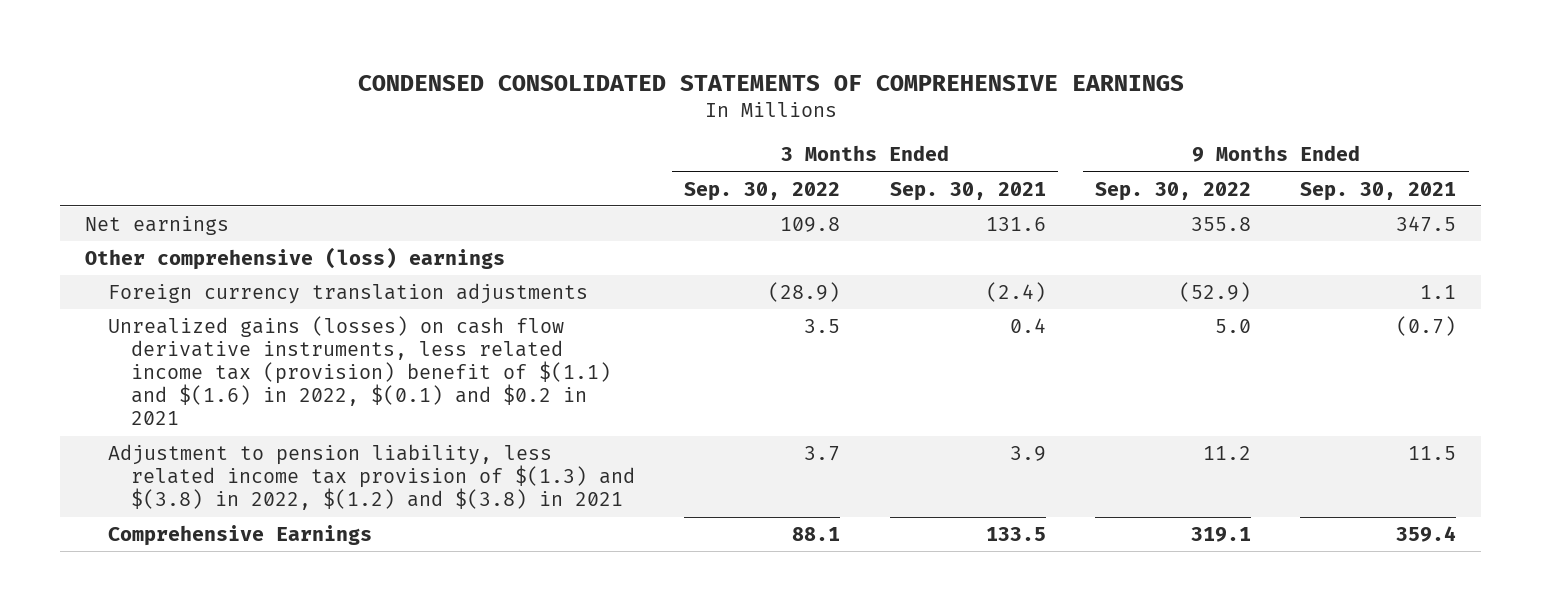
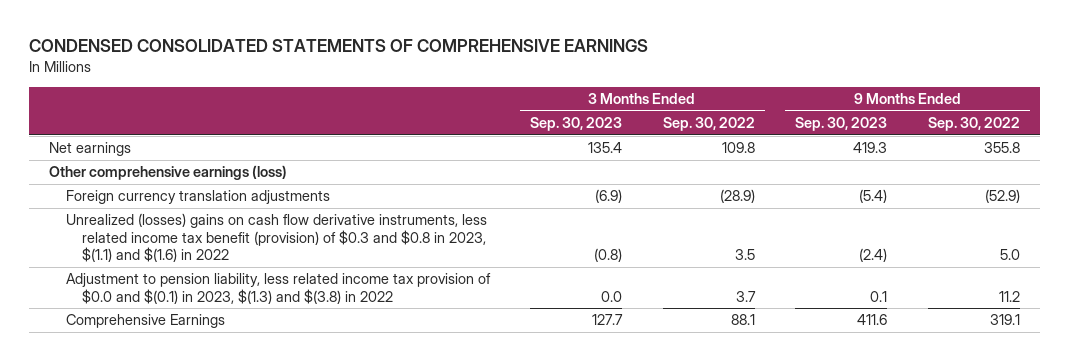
- | 3 Months Ended Sep. 30, 2022 | 3 Months Ended Sep. 30, 2021 | 9 Months Ended Sep. 30, 2022 | 9 Months Ended Sep. 30, 2021
+ | 3 Months Ended Sep. 30, 2023 | 3 Months Ended Sep. 30, 2022 | 9 Months Ended Sep. 30, 2023 | 9 Months Ended Sep. 30, 2022
- Other comprehensive (loss) earnings
+ Other comprehensive earnings (loss)
- Unrealized gains (losses) on cash flow derivative instruments, less related income tax (provision) benefit of $(1.1) and $(1.6) in 2022, $(0.1) and $0.2 in 2021 | 3.5 | 0.4 | 5.0 | (0.7)
- Adjustment to pension liability, less related income tax provision of $(1.3) and $(3.8) in 2022, $(1.2) and $(3.8) in 2021 | 3.7 | 3.9 | 11.2 | 11.5
+ Unrealized (losses) gains on cash flow derivative instruments, less related income tax benefit (provision) of $0.3 and $0.8 in 2023, $(1.1) and $(1.6) in 2022 | (0.8) | 3.5 | (2.4) | 5.0
+ Adjustment to pension liability, less related income tax provision of $0.0 and $(0.1) in 2023, $(1.3) and $(3.8) in 2022 | 0.0 | 3.7 | 0.1 | 11.2

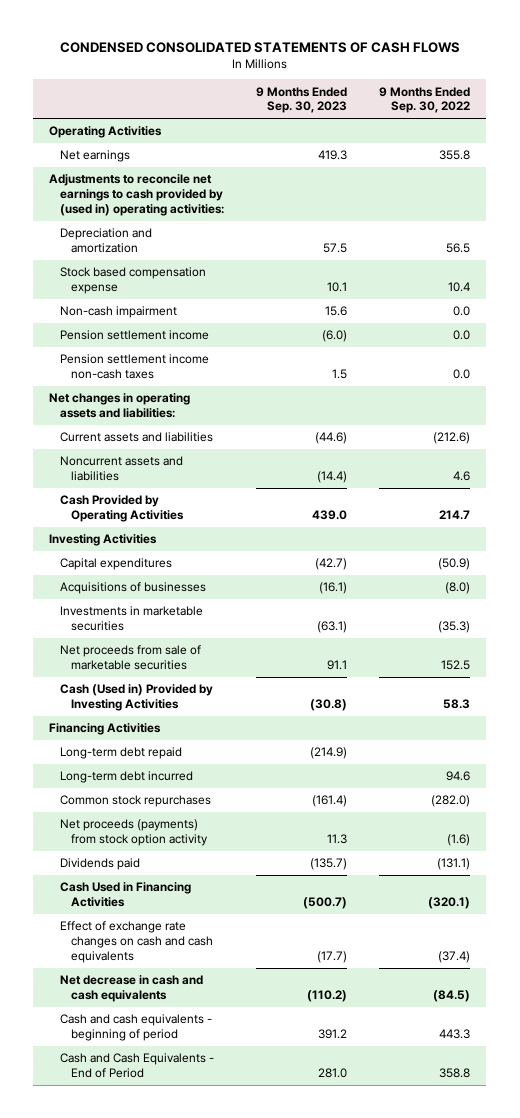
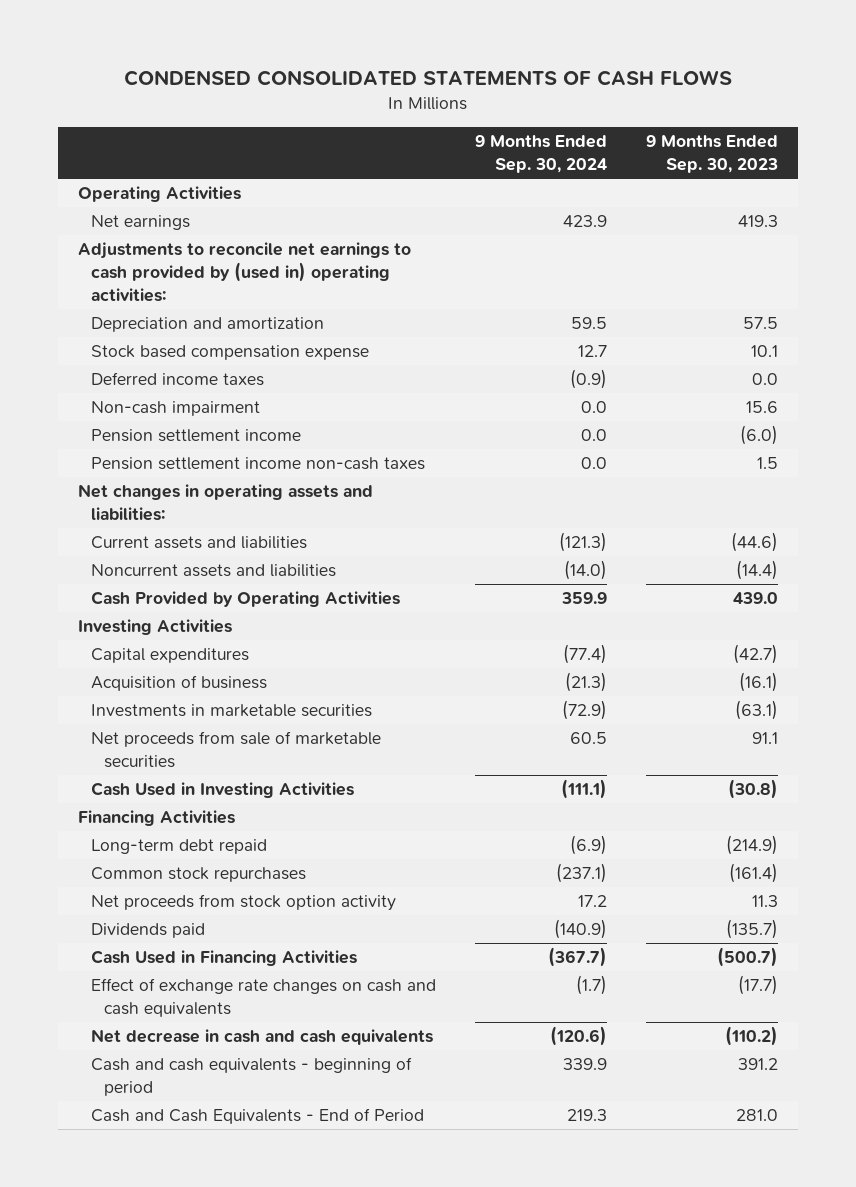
- | 9 Months Ended Sep. 30, 2023 | 9 Months Ended Sep. 30, 2022
+ | 9 Months Ended Sep. 30, 2024 | 9 Months Ended Sep. 30, 2023
+ Deferred income taxes | (0.9) | 0.0
- Acquisitions of businesses | (16.1) | (8.0)
+ Acquisition of business | (21.3) | (16.1)
- Cash (Used in) Provided by Investing Activities | (30.8) | 58.3
+ Cash Used in Investing Activities | (111.1) | (30.8)
- Long-term debt incurred | | 94.6
- Net proceeds (payments) from stock option activity | 11.3 | (1.6)
+ Net proceeds from stock option activity | 17.2 | 11.3

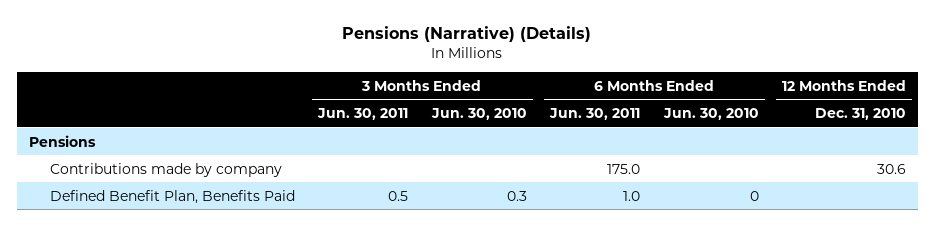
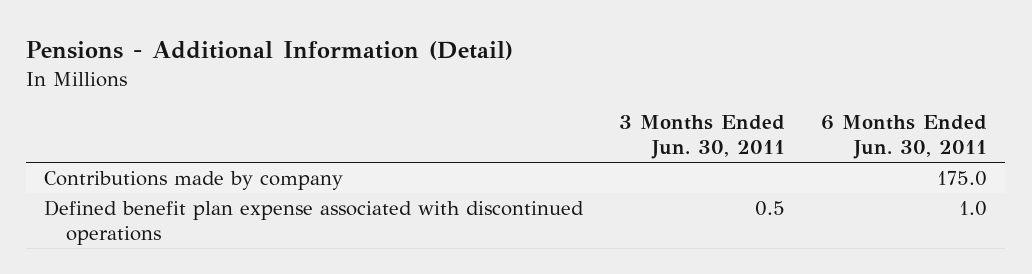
- Pensions (Narrative) (Details)
+ Pensions - Additional Information (Detail)
- | 3 Months Ended Jun. 30, 2011 | 3 Months Ended Jun. 30, 2010 | 6 Months Ended Jun. 30, 2011 | 6 Months Ended Jun. 30, 2010 | 12 Months Ended Dec. 31, 2010
+ | 3 Months Ended Jun. 30, 2011 | 6 Months Ended Jun. 30, 2011
- Pensions
- Defined Benefit Plan, Benefits Paid | 0.5 | 0.3 | 1.0 | 0 |
+ Defined benefit plan expense associated with discontinued operations | 0.5 | 1.0

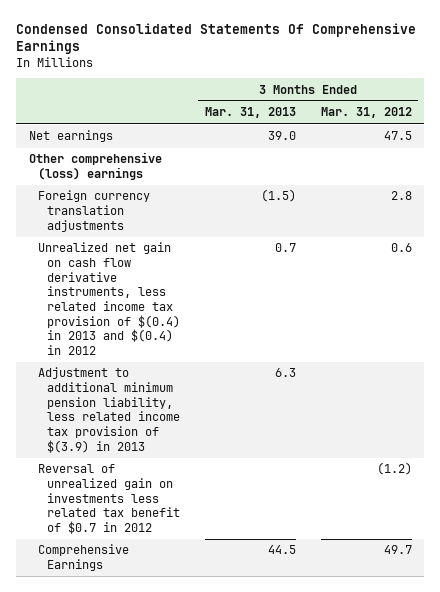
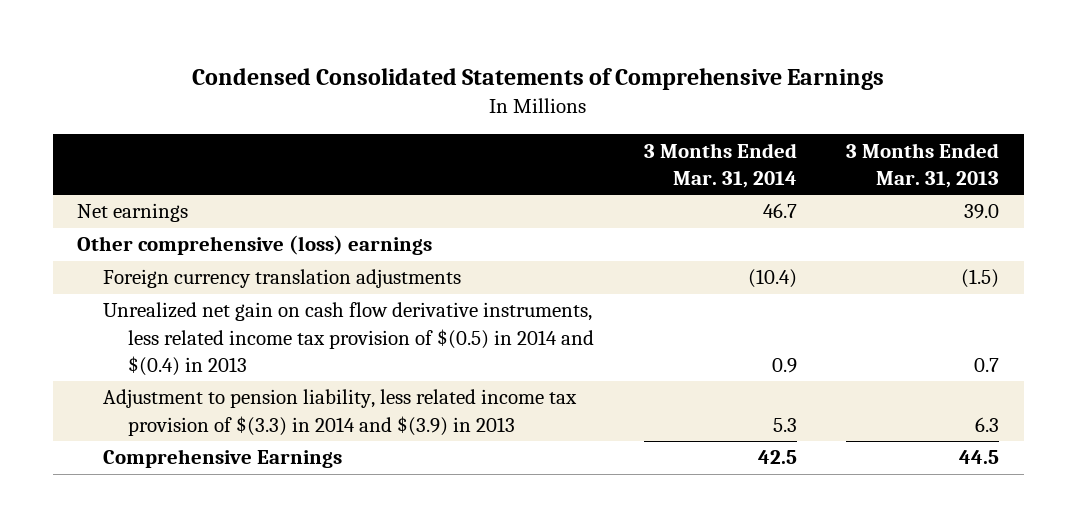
- Condensed Consolidated Statements Of Comprehensive Earnings
+ Condensed Consolidated Statements of Comprehensive Earnings
- | 3 Months Ended Mar. 31, 2013 | 3 Months Ended Mar. 31, 2012
+ | 3 Months Ended Mar. 31, 2014 | 3 Months Ended Mar. 31, 2013
- Unrealized net gain on cash flow derivative instruments, less related income tax provision of $(0.4) in 2013 and $(0.4) in 2012 | 0.7 | 0.6
- Adjustment to additional minimum pension liability, less related income tax provision of $(3.9) in 2013 | 6.3 |
- Reversal of unrealized gain on investments less related tax benefit of $0.7 in 2012 | | (1.2)
+ Unrealized net gain on cash flow derivative instruments, less related income tax provision of $(0.5) in 2014 and $(0.4) in 2013 | 0.9 | 0.7
+ Adjustment to pension liability, less related income tax provision of $(3.3) in 2014 and $(3.9) in 2013 | 5.3 | 6.3

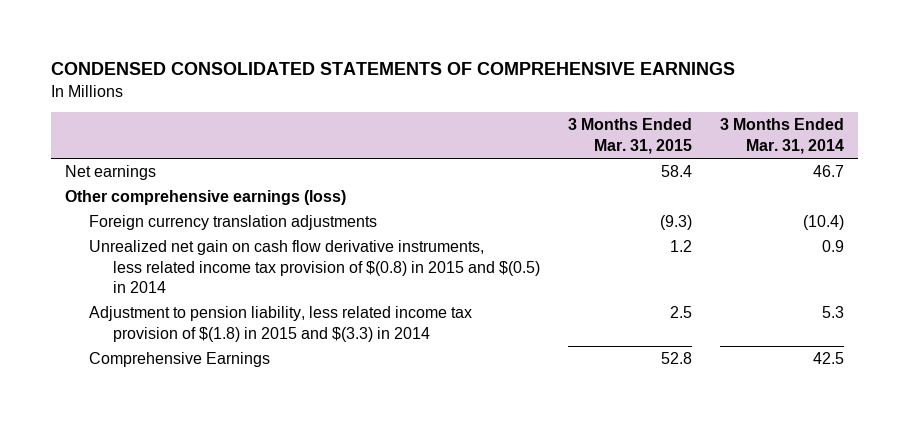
- Condensed Consolidated Statements of Comprehensive Earnings
+ CONDENSED CONSOLIDATED STATEMENTS OF COMPREHENSIVE EARNINGS
- | 3 Months Ended Mar. 31, 2014 | 3 Months Ended Mar. 31, 2013
+ | 3 Months Ended Mar. 31, 2015 | 3 Months Ended Mar. 31, 2014
- Other comprehensive (loss) earnings
+ Other comprehensive earnings (loss)
- Unrealized net gain on cash flow derivative instruments, less related income tax provision of $(0.5) in 2014 and $(0.4) in 2013 | 0.9 | 0.7
- Adjustment to pension liability, less related income tax provision of $(3.3) in 2014 and $(3.9) in 2013 | 5.3 | 6.3
+ Unrealized net gain on cash flow derivative instruments, less related income tax provision of $(0.8) in 2015 and $(0.5) in 2014 | 1.2 | 0.9
+ Adjustment to pension liability, less related income tax provision of $(1.8) in 2015 and $(3.3) in 2014 | 2.5 | 5.3

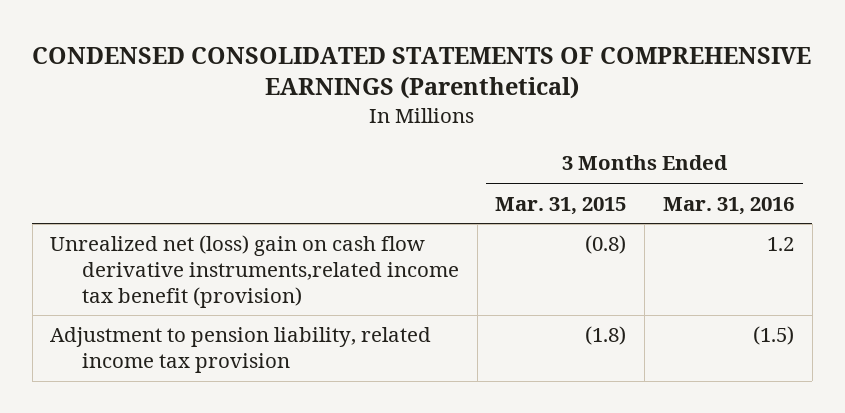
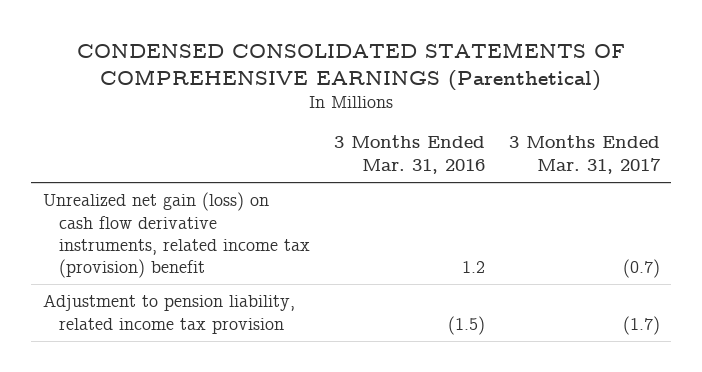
- | 3 Months Ended Mar. 31, 2015 | 3 Months Ended Mar. 31, 2016
+ | 3 Months Ended Mar. 31, 2016 | 3 Months Ended Mar. 31, 2017
- Unrealized net (loss) gain on cash flow derivative instruments,related income tax benefit (provision) | (0.8) | 1.2
+ Unrealized net gain (loss) on cash flow derivative instruments, related income tax (provision) benefit | 1.2 | (0.7)

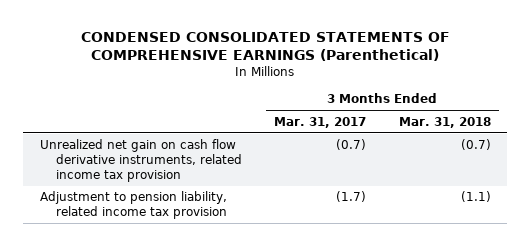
- | 3 Months Ended Mar. 31, 2016 | 3 Months Ended Mar. 31, 2017
+ | 3 Months Ended Mar. 31, 2017 | 3 Months Ended Mar. 31, 2018
- Unrealized net gain (loss) on cash flow derivative instruments, related income tax (provision) benefit | 1.2 | (0.7)
+ Unrealized net gain on cash flow derivative instruments, related income tax provision | (0.7) | (0.7)

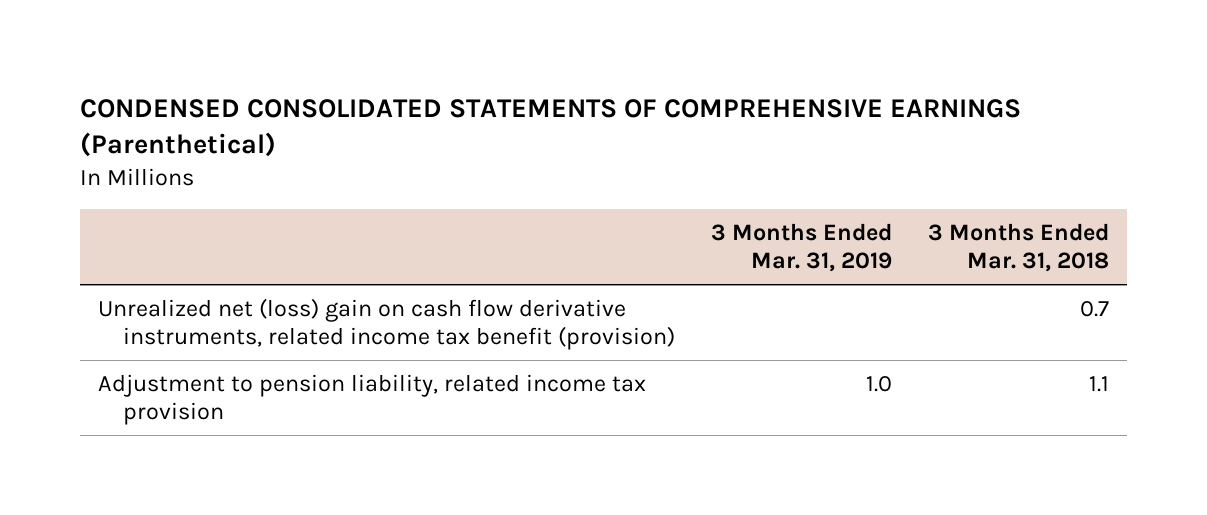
- | 3 Months Ended Mar. 31, 2017 | 3 Months Ended Mar. 31, 2018
+ | 3 Months Ended Mar. 31, 2019 | 3 Months Ended Mar. 31, 2018
- Unrealized net gain on cash flow derivative instruments, related income tax provision | (0.7) | (0.7)
- Adjustment to pension liability, related income tax provision | (1.7) | (1.1)
+ Unrealized net (loss) gain on cash flow derivative instruments, related income tax benefit (provision) | | 0.7
+ Adjustment to pension liability, related income tax provision | 1.0 | 1.1

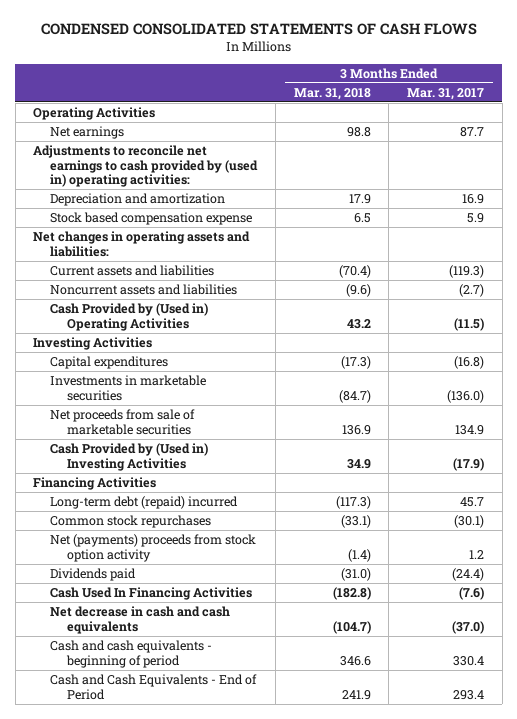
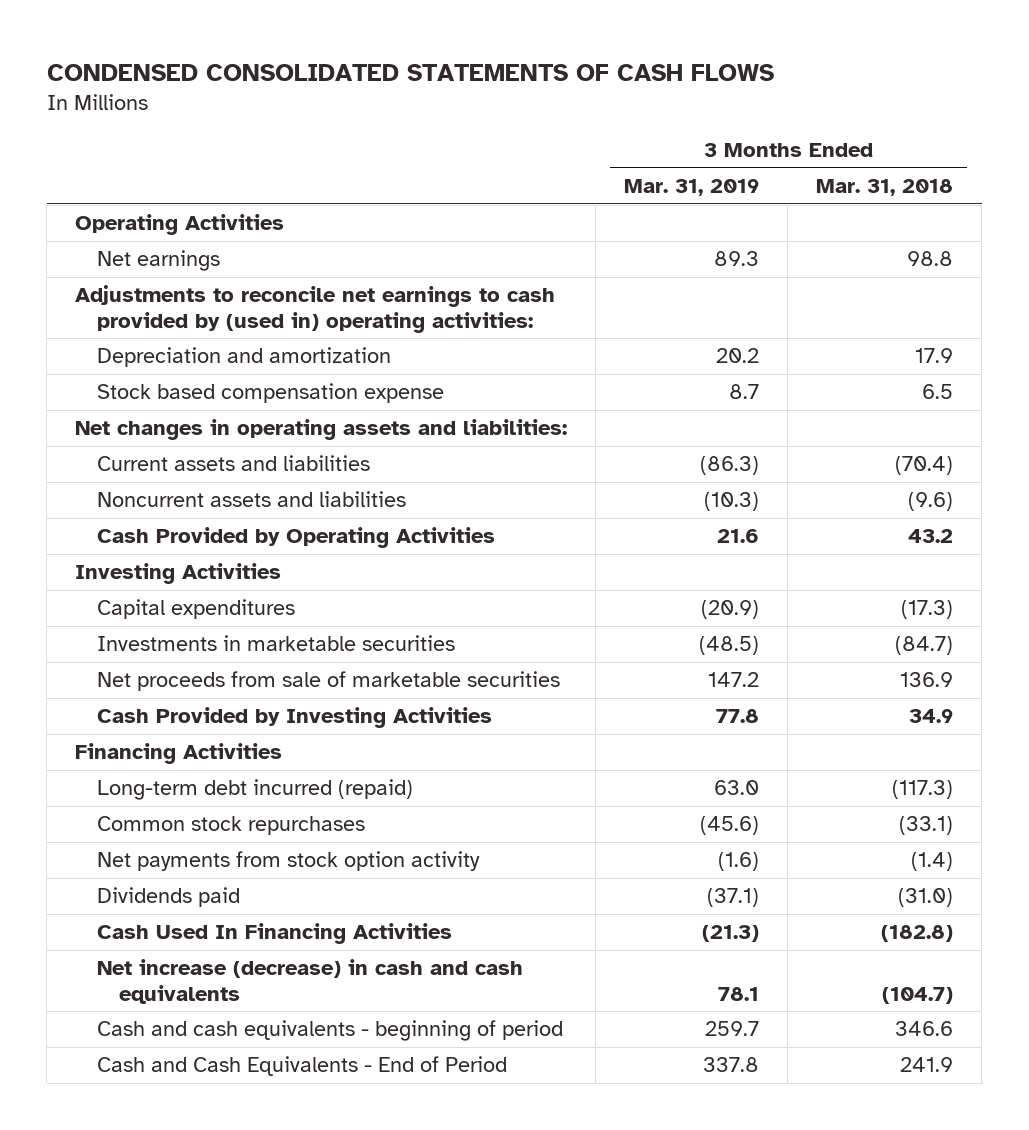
- | 3 Months Ended Mar. 31, 2018 | 3 Months Ended Mar. 31, 2017
+ | 3 Months Ended Mar. 31, 2019 | 3 Months Ended Mar. 31, 2018
- Cash Provided by (Used in) Operating Activities | 43.2 | (11.5)
+ Cash Provided by Operating Activities | 21.6 | 43.2
- Cash Provided by (Used in) Investing Activities | 34.9 | (17.9)
+ Cash Provided by Investing Activities | 77.8 | 34.9
- Long-term debt (repaid) incurred | (117.3) | 45.7
+ Long-term debt incurred (repaid) | 63.0 | (117.3)
- Net (payments) proceeds from stock option activity | (1.4) | 1.2
+ Net payments from stock option activity | (1.6) | (1.4)
- Net decrease in cash and cash equivalents | (104.7) | (37.0)
+ Net increase (decrease) in cash and cash equivalents | 78.1 | (104.7)

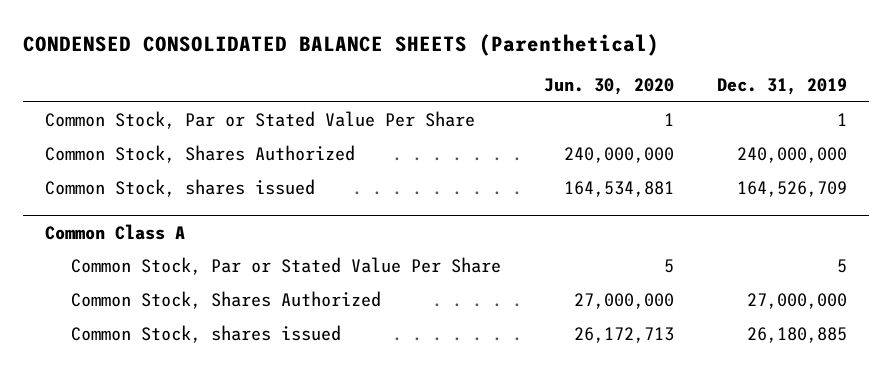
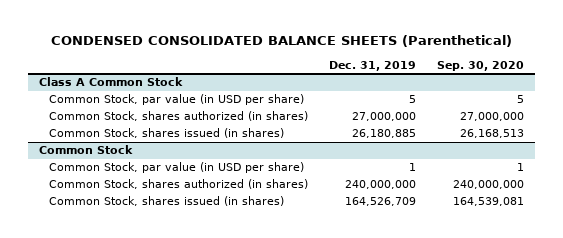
- | Jun. 30, 2020 | Dec. 31, 2019
+ | Dec. 31, 2019 | Sep. 30, 2020
- Common Stock, Par or Stated Value Per Share | 1 | 1
- Common Stock, Shares Authorized | 240,000,000 | 240,000,000
- Common Stock, shares issued | 164,534,881 | 164,526,709
- Common Class A
- Common Stock, Par or Stated Value Per Share | 5 | 5
- Common Stock, Shares Authorized | 27,000,000 | 27,000,000
- Common Stock, shares issued | 26,172,713 | 26,180,885
+ Class A Common Stock
+ Common Stock, par value (in USD per share) | 5 | 5
+ Common Stock, shares authorized (in shares) | 27,000,000 | 27,000,000
+ Common Stock, shares issued (in shares) | 26,180,885 | 26,168,513
+ Common Stock
+ Common Stock, par value (in USD per share) | 1 | 1
+ Common Stock, shares authorized (in shares) | 240,000,000 | 240,000,000
+ Common Stock, shares issued (in shares) | 164,526,709 | 164,539,081

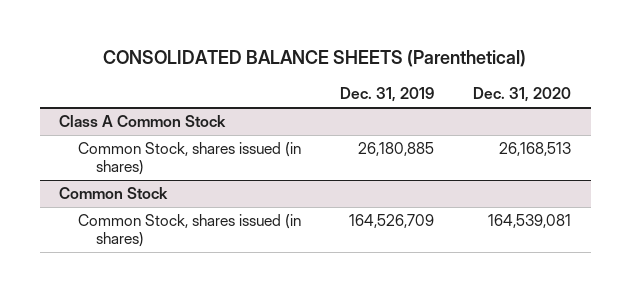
- CONDENSED CONSOLIDATED BALANCE SHEETS (Parenthetical)
+ CONSOLIDATED BALANCE SHEETS (Parenthetical)
- | Dec. 31, 2019 | Sep. 30, 2020
+ | Dec. 31, 2019 | Dec. 31, 2020
@ Class A Common Stock
- Common Stock, par value (in USD per share) | 5 | 5
- Common Stock, shares authorized (in shares) | 27,000,000 | 27,000,000
@ Common Stock
- Common Stock, par value (in USD per share) | 1 | 1
- Common Stock, shares authorized (in shares) | 240,000,000 | 240,000,000

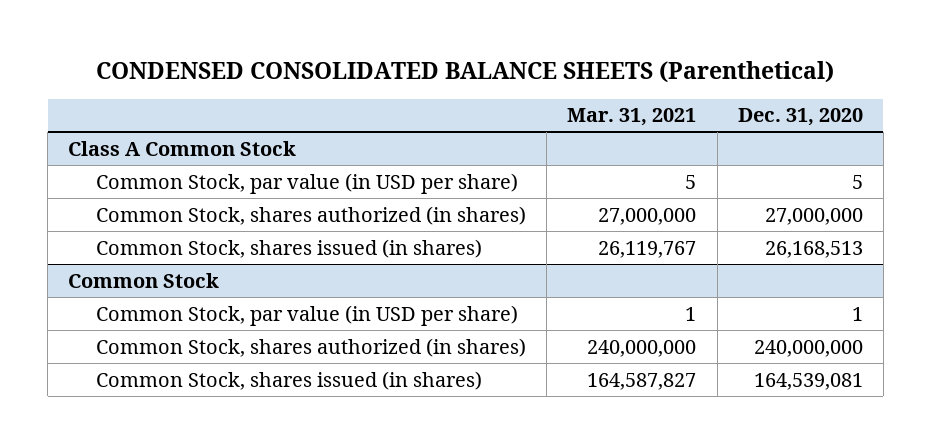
- CONSOLIDATED BALANCE SHEETS (Parenthetical)
+ CONDENSED CONSOLIDATED BALANCE SHEETS (Parenthetical)
- | Dec. 31, 2019 | Dec. 31, 2020
+ | Mar. 31, 2021 | Dec. 31, 2020
@ Class A Common Stock
+ Common Stock, par value (in USD per share) | 5 | 5
+ Common Stock, shares authorized (in shares) | 27,000,000 | 27,000,000
@ Common Stock
+ Common Stock, par value (in USD per share) | 1 | 1
+ Common Stock, shares authorized (in shares) | 240,000,000 | 240,000,000

